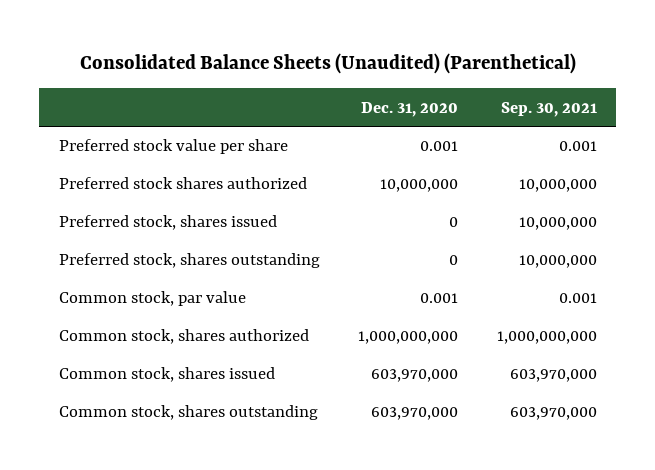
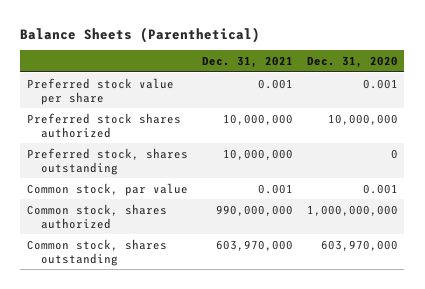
- Consolidated Balance Sheets (Unaudited) (Parenthetical)
+ Balance Sheets (Parenthetical)
- | Dec. 31, 2020 | Sep. 30, 2021
+ | Dec. 31, 2021 | Dec. 31, 2020
- Preferred stock, shares issued | 0 | 10,000,000
- Common stock, shares issued | 603,970,000 | 603,970,000

